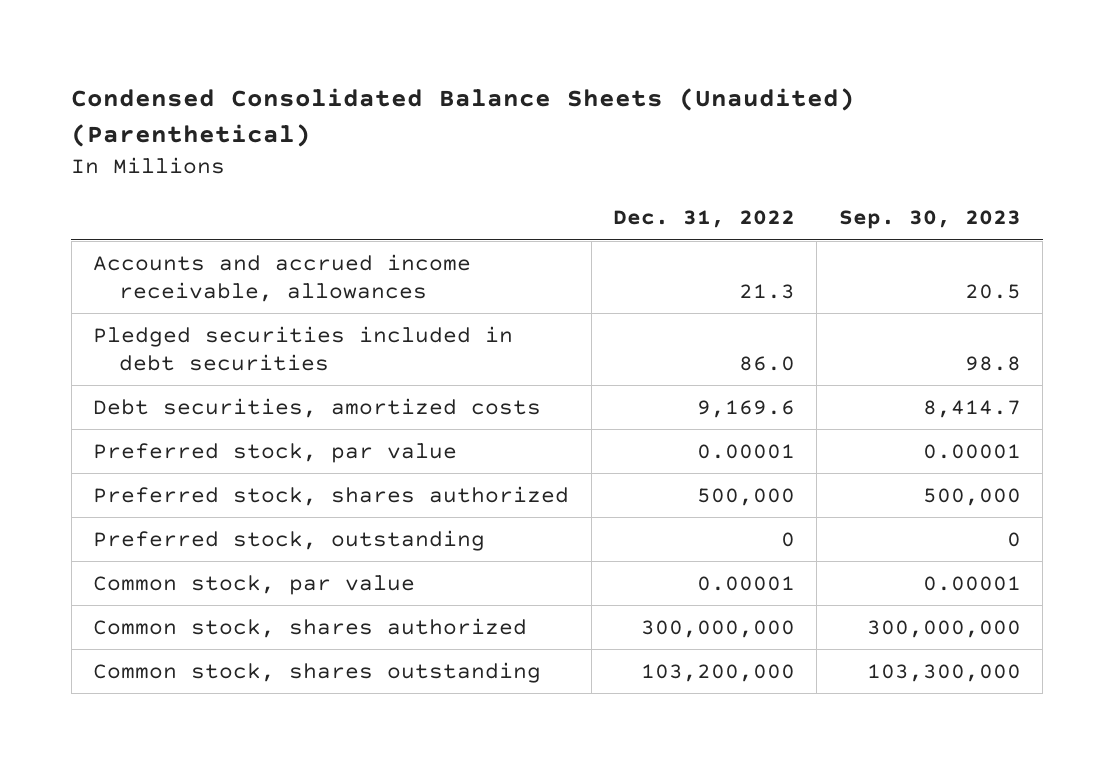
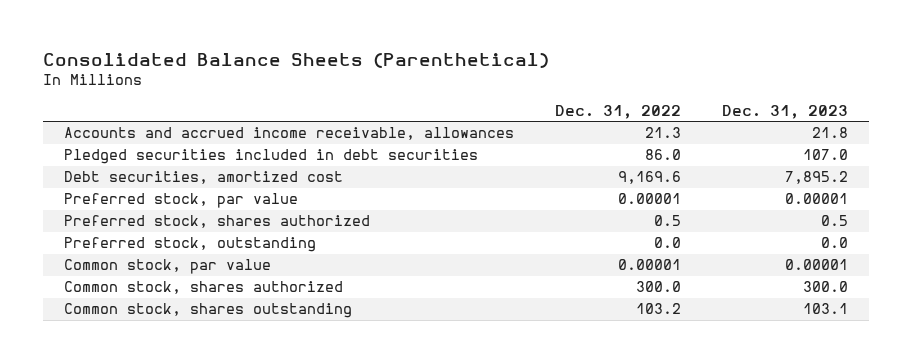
- Condensed Consolidated Balance Sheets (Unaudited) (Parenthetical)
+ Consolidated Balance Sheets (Parenthetical)
- | Dec. 31, 2022 | Sep. 30, 2023
+ | Dec. 31, 2022 | Dec. 31, 2023
- Debt securities, amortized costs | 9,169.6 | 8,414.7
+ Debt securities, amortized cost | 9,169.6 | 7,895.2
- Preferred stock, shares authorized | 500,000 | 500,000
- Preferred stock, outstanding | 0 | 0
+ Preferred stock, shares authorized | 0.5 | 0.5
+ Preferred stock, outstanding | 0.0 | 0.0
- Common stock, shares authorized | 300,000,000 | 300,000,000
- Common stock, shares outstanding | 103,200,000 | 103,300,000
+ Common stock, shares authorized | 300.0 | 300.0
+ Common stock, shares outstanding | 103.2 | 103.1

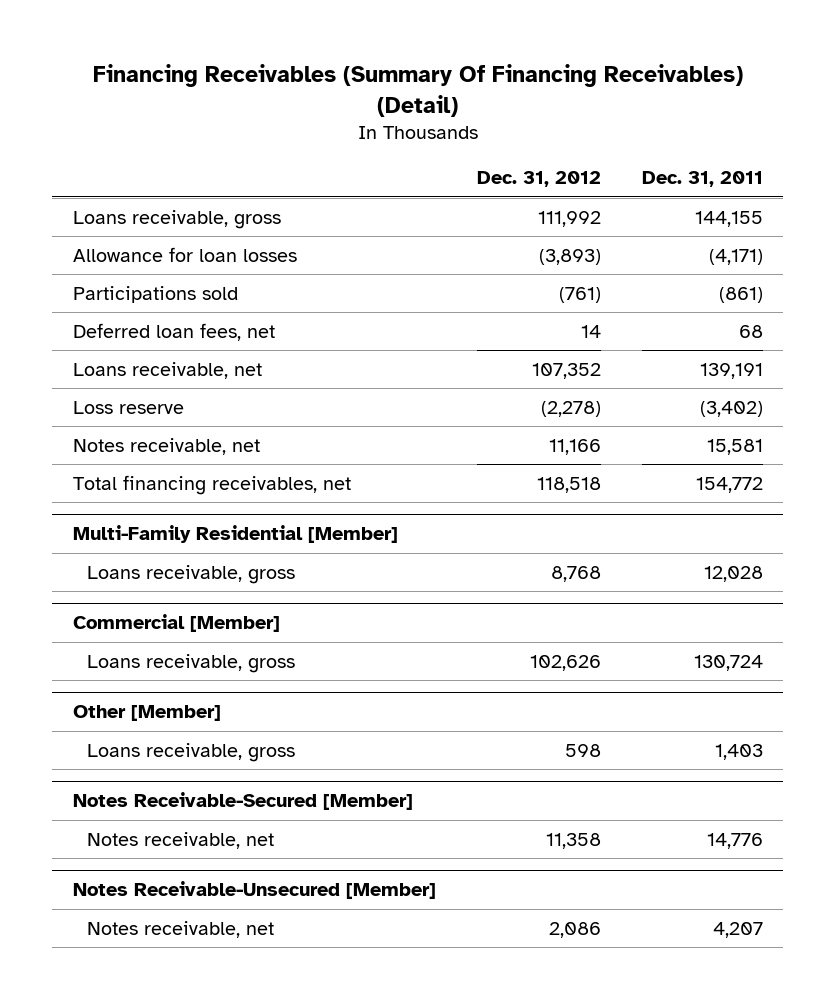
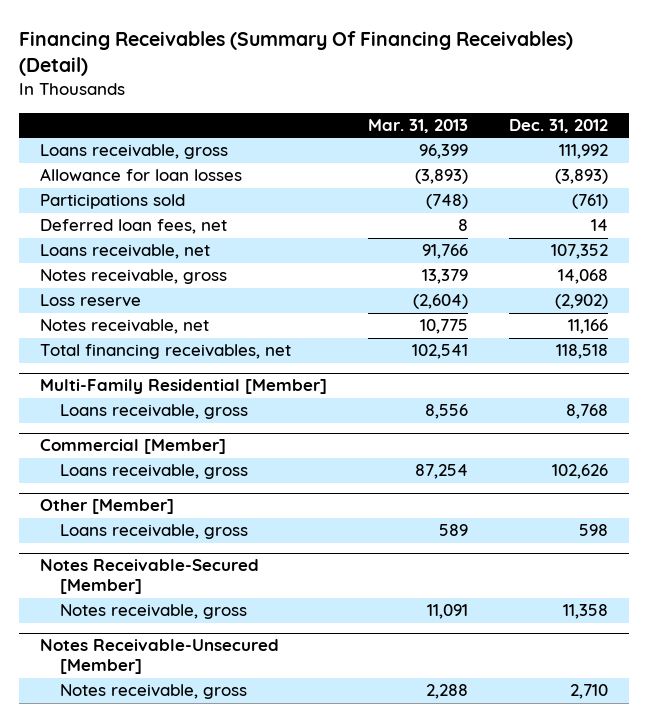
- | Dec. 31, 2012 | Dec. 31, 2011
+ | Mar. 31, 2013 | Dec. 31, 2012
- Loss reserve | (2,278) | (3,402)
+ Notes receivable, gross | 13,379 | 14,068
+ Loss reserve | (2,604) | (2,902)
@ Notes Receivable-Secured [Member]
- Notes receivable, net | 11,358 | 14,776
+ Notes receivable, gross | 11,091 | 11,358
@ Notes Receivable-Unsecured [Member]
- Notes receivable, net | 2,086 | 4,207
+ Notes receivable, gross | 2,288 | 2,710

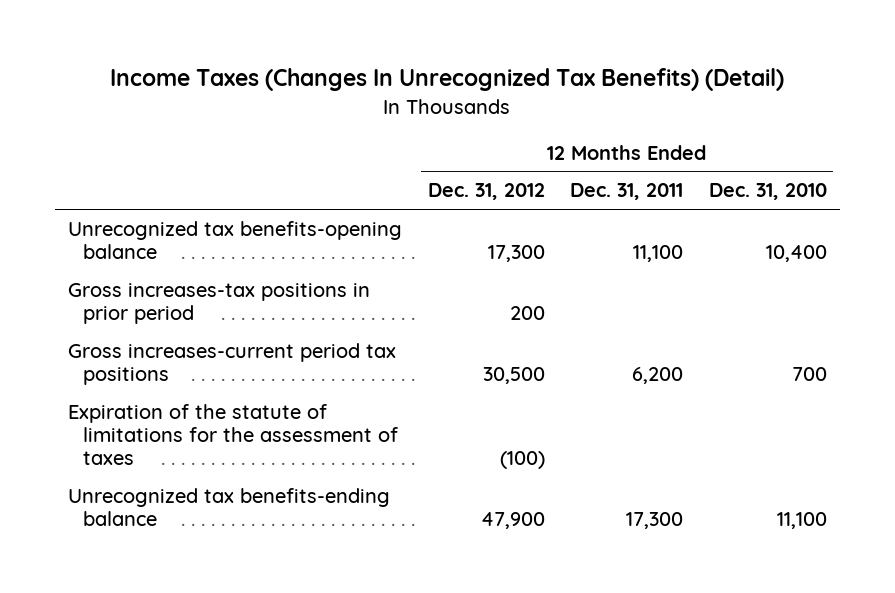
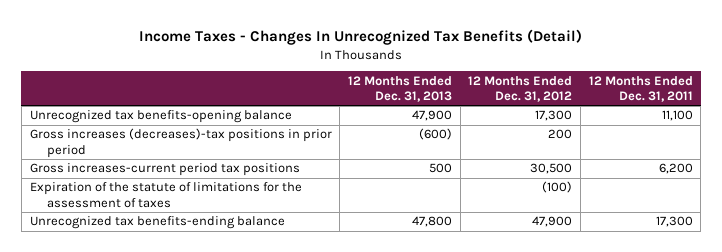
- Income Taxes (Changes In Unrecognized Tax Benefits) (Detail)
+ Income Taxes - Changes In Unrecognized Tax Benefits (Detail)
- | 12 Months Ended Dec. 31, 2012 | 12 Months Ended Dec. 31, 2011 | 12 Months Ended Dec. 31, 2010
+ | 12 Months Ended Dec. 31, 2013 | 12 Months Ended Dec. 31, 2012 | 12 Months Ended Dec. 31, 2011
- Gross increases-tax positions in prior period | 200 | |
+ Gross increases (decreases)-tax positions in prior period | (600) | 200 |

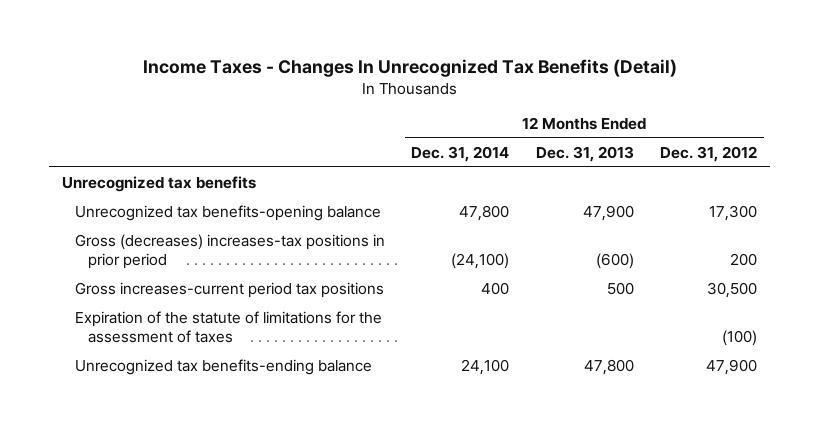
- | 12 Months Ended Dec. 31, 2013 | 12 Months Ended Dec. 31, 2012 | 12 Months Ended Dec. 31, 2011
+ | 12 Months Ended Dec. 31, 2014 | 12 Months Ended Dec. 31, 2013 | 12 Months Ended Dec. 31, 2012
+ Unrecognized tax benefits
- Gross increases (decreases)-tax positions in prior period | (600) | 200 |
+ Gross (decreases) increases-tax positions in prior period | (24,100) | (600) | 200

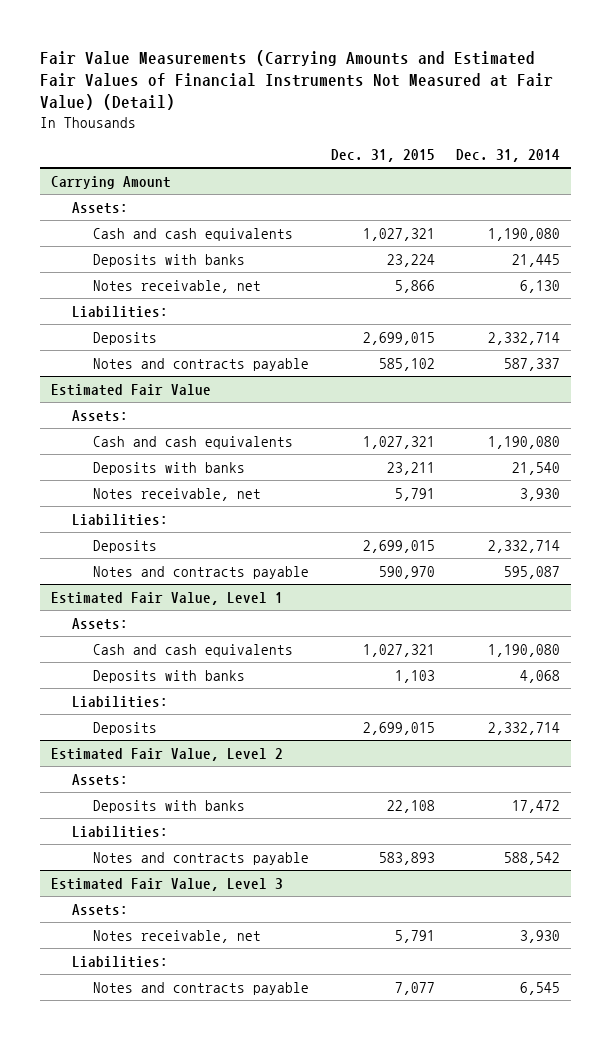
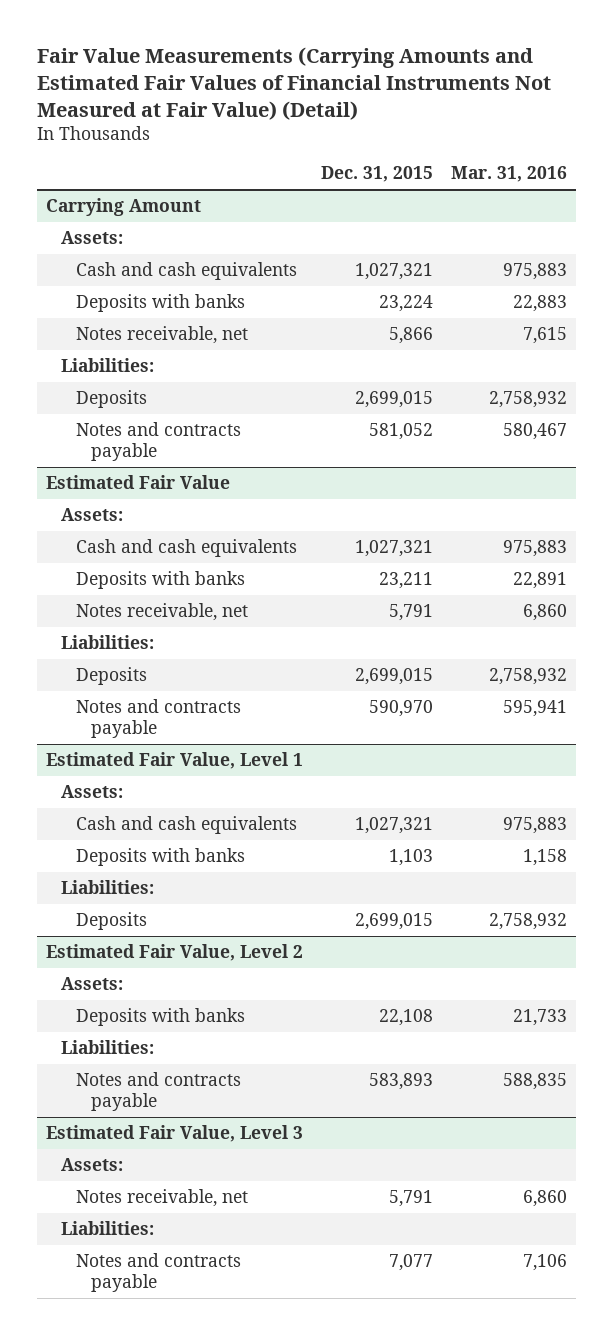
- | Dec. 31, 2015 | Dec. 31, 2014
+ | Dec. 31, 2015 | Mar. 31, 2016
@ Carrying Amount
- Notes and contracts payable | 585,102 | 587,337
+ Notes and contracts payable | 581,052 | 580,467

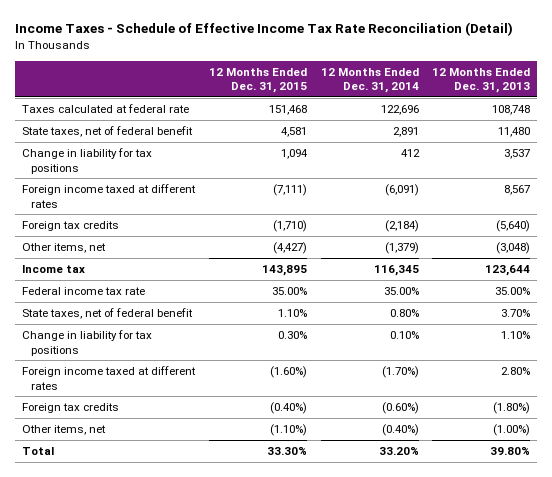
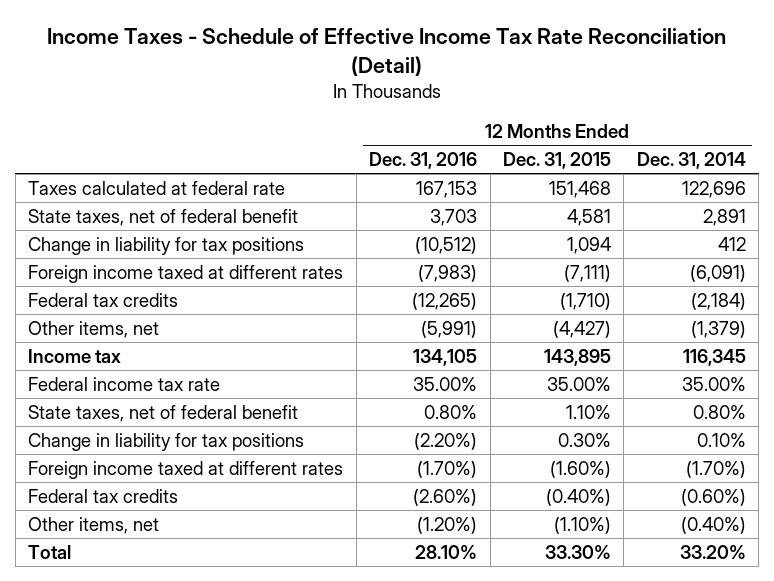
- | 12 Months Ended Dec. 31, 2015 | 12 Months Ended Dec. 31, 2014 | 12 Months Ended Dec. 31, 2013
+ | 12 Months Ended Dec. 31, 2016 | 12 Months Ended Dec. 31, 2015 | 12 Months Ended Dec. 31, 2014
- Foreign tax credits | (1,710) | (2,184) | (5,640)
+ Federal tax credits | (12,265) | (1,710) | (2,184)
- Foreign tax credits | (0.40%) | (0.60%) | (1.80%)
+ Federal tax credits | (2.60%) | (0.40%) | (0.60%)

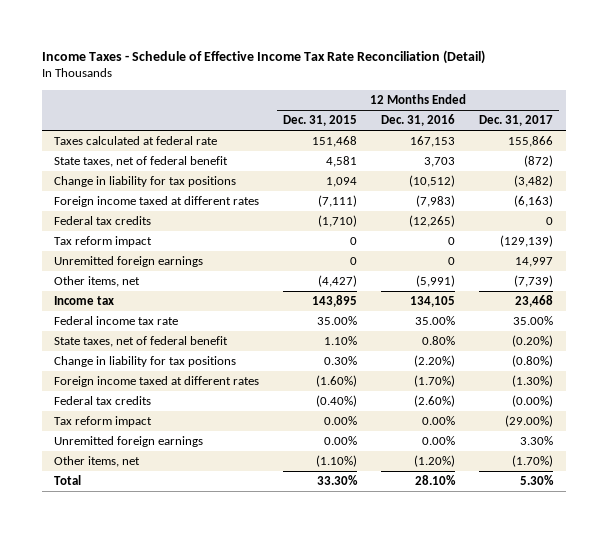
- | 12 Months Ended Dec. 31, 2016 | 12 Months Ended Dec. 31, 2015 | 12 Months Ended Dec. 31, 2014
+ | 12 Months Ended Dec. 31, 2015 | 12 Months Ended Dec. 31, 2016 | 12 Months Ended Dec. 31, 2017
+ Tax reform impact | 0 | 0 | (129,139)
+ Unremitted foreign earnings | 0 | 0 | 14,997
+ Tax reform impact | 0.00% | 0.00% | (29.00%)
+ Unremitted foreign earnings | 0.00% | 0.00% | 3.30%

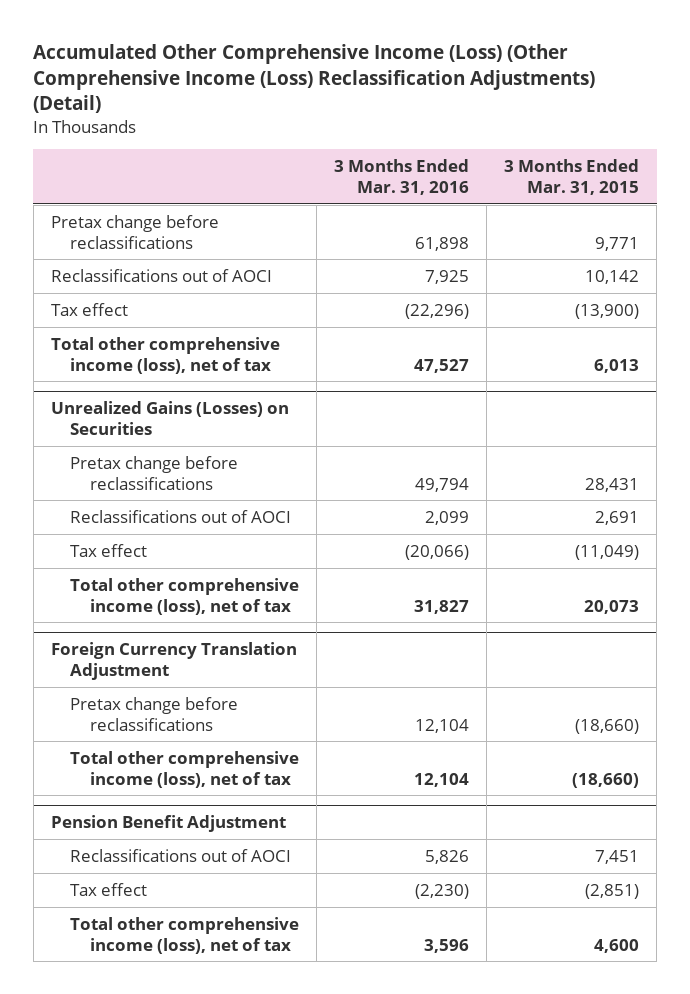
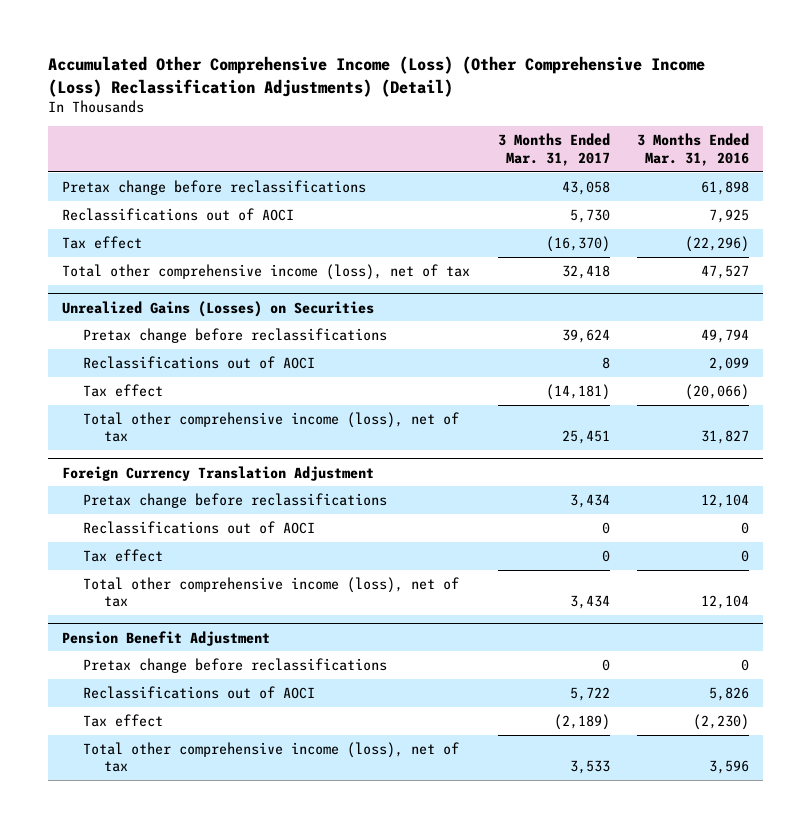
- | 3 Months Ended Mar. 31, 2016 | 3 Months Ended Mar. 31, 2015
+ | 3 Months Ended Mar. 31, 2017 | 3 Months Ended Mar. 31, 2016
@ Foreign Currency Translation Adjustment
+ Reclassifications out of AOCI | 0 | 0
+ Tax effect | 0 | 0
@ Pension Benefit Adjustment
+ Pretax change before reclassifications | 0 | 0

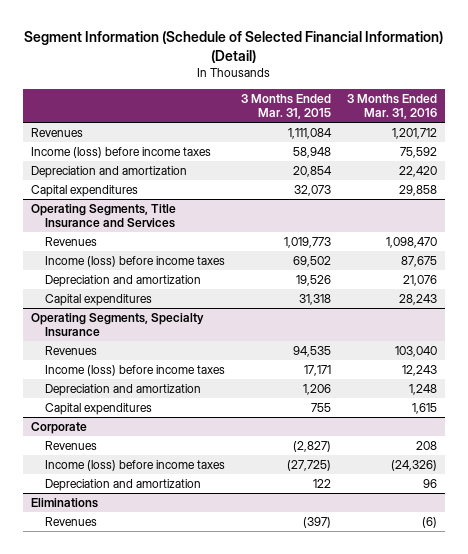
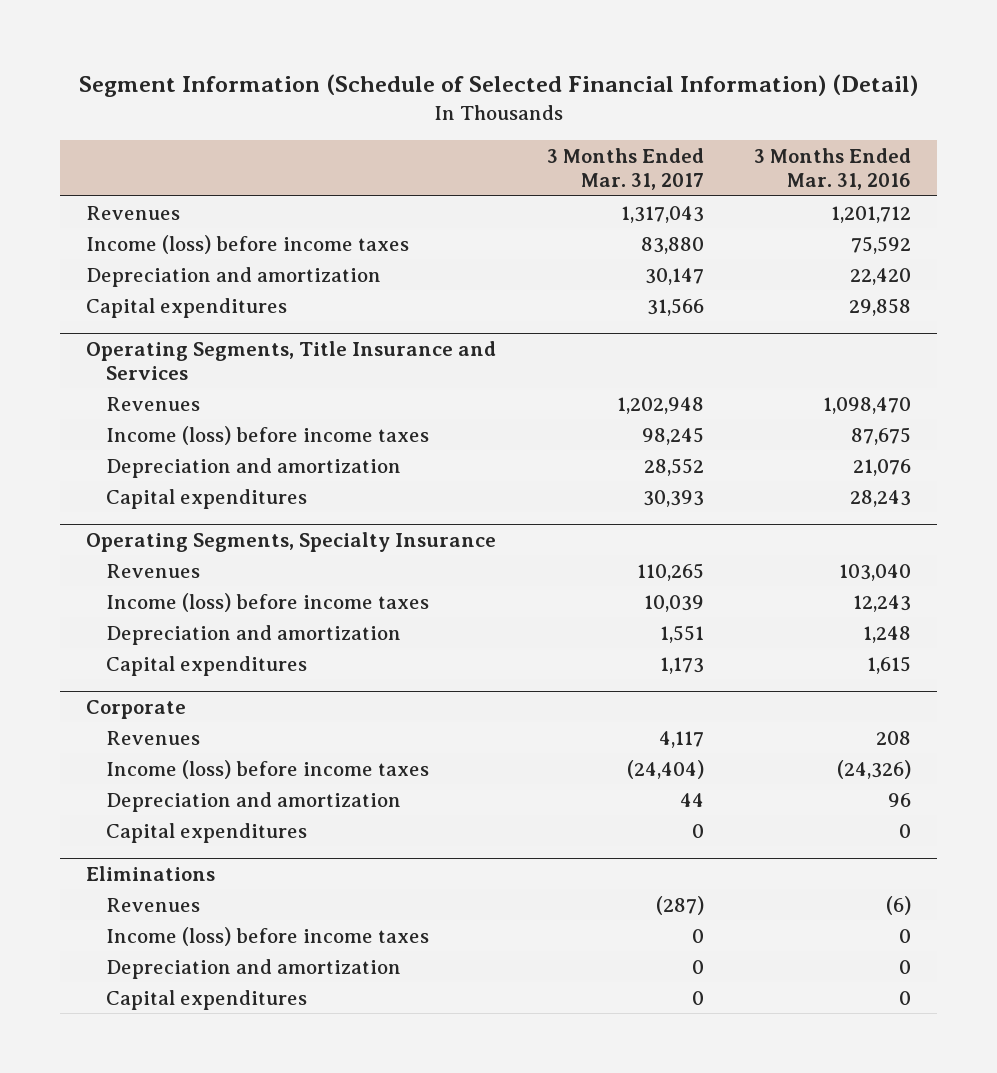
- | 3 Months Ended Mar. 31, 2015 | 3 Months Ended Mar. 31, 2016
+ | 3 Months Ended Mar. 31, 2017 | 3 Months Ended Mar. 31, 2016
@ Corporate
+ Capital expenditures | 0 | 0
@ Eliminations
+ Income (loss) before income taxes | 0 | 0
+ Depreciation and amortization | 0 | 0
+ Capital expenditures | 0 | 0

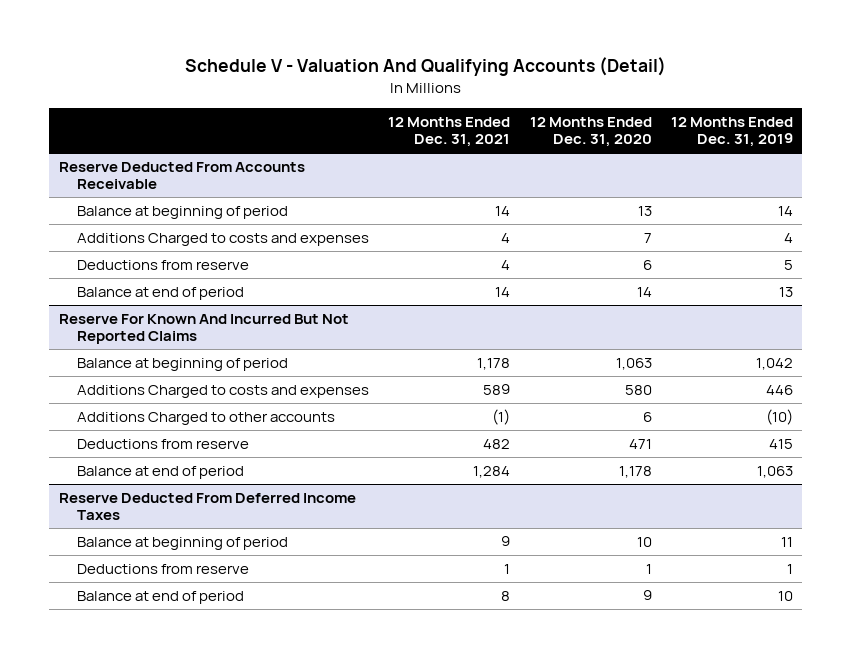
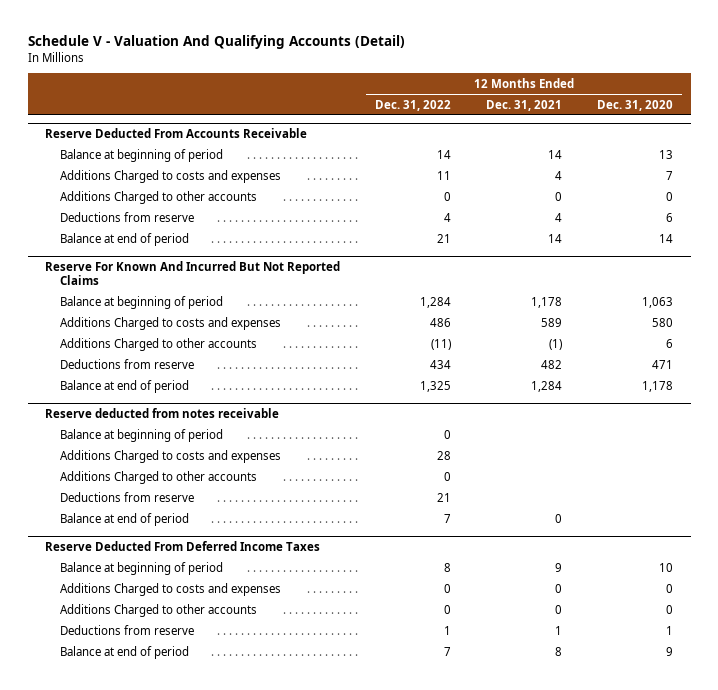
- | 12 Months Ended Dec. 31, 2021 | 12 Months Ended Dec. 31, 2020 | 12 Months Ended Dec. 31, 2019
+ | 12 Months Ended Dec. 31, 2022 | 12 Months Ended Dec. 31, 2021 | 12 Months Ended Dec. 31, 2020
@ Reserve Deducted From Accounts Receivable
+ Additions Charged to other accounts | 0 | 0 | 0
+ Reserve deducted from notes receivable
+ Balance at beginning of period | 0 | |
+ Additions Charged to costs and expenses | 28 | |
+ Additions Charged to other accounts | 0 | |
+ Deductions from reserve | 21 | |
+ Balance at end of period | 7 | 0 |
@ Reserve Deducted From Deferred Income Taxes
+ Additions Charged to costs and expenses | 0 | 0 | 0
+ Additions Charged to other accounts | 0 | 0 | 0

